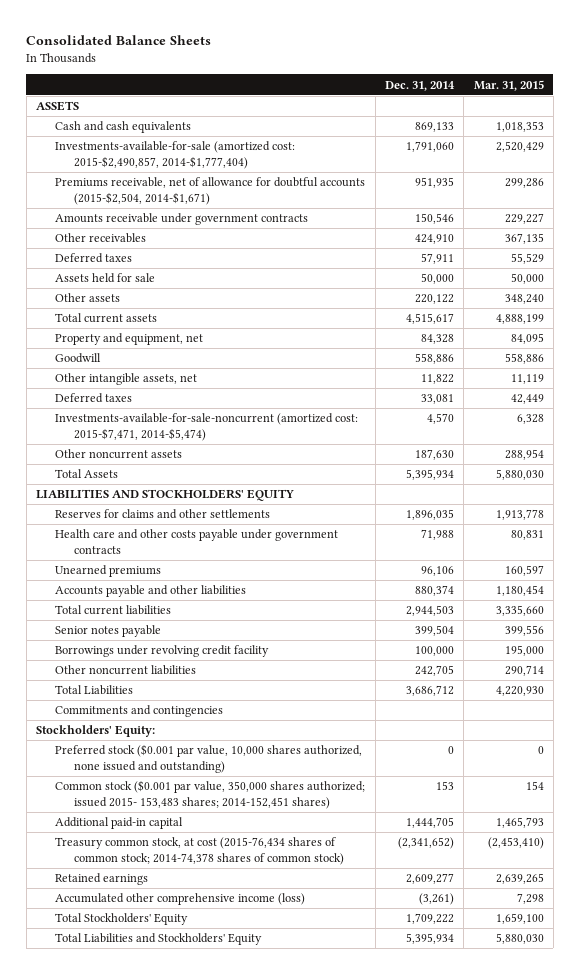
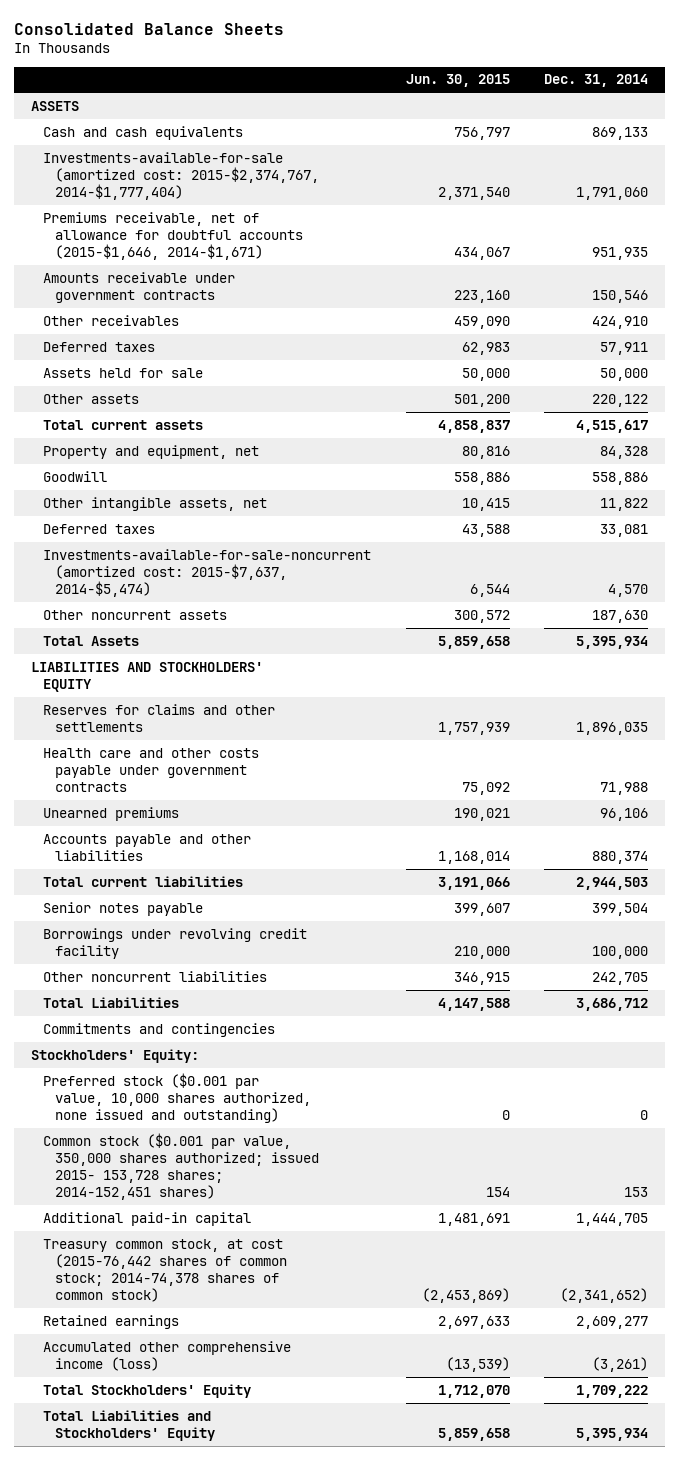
- | Dec. 31, 2014 | Mar. 31, 2015
+ | Jun. 30, 2015 | Dec. 31, 2014
- Investments-available-for-sale (amortized cost: 2015-$2,490,857, 2014-$1,777,404) | 1,791,060 | 2,520,429
- Premiums receivable, net of allowance for doubtful accounts (2015-$2,504, 2014-$1,671) | 951,935 | 299,286
+ Investments-available-for-sale (amortized cost: 2015-$2,374,767, 2014-$1,777,404) | 2,371,540 | 1,791,060
+ Premiums receivable, net of allowance for doubtful accounts (2015-$1,646, 2014-$1,671) | 434,067 | 951,935
- Investments-available-for-sale-noncurrent (amortized cost: 2015-$7,471, 2014-$5,474) | 4,570 | 6,328
+ Investments-available-for-sale-noncurrent (amortized cost: 2015-$7,637, 2014-$5,474) | 6,544 | 4,570
- Common stock ($0.001 par value, 350,000 shares authorized; issued 2015- 153,483 shares; 2014-152,451 shares) | 153 | 154
+ Common stock ($0.001 par value, 350,000 shares authorized; issued 2015- 153,728 shares; 2014-152,451 shares) | 154 | 153
- Treasury common stock, at cost (2015-76,434 shares of common stock; 2014-74,378 shares of common stock) | (2,341,652) | (2,453,410)
+ Treasury common stock, at cost (2015-76,442 shares of common stock; 2014-74,378 shares of common stock) | (2,453,869) | (2,341,652)

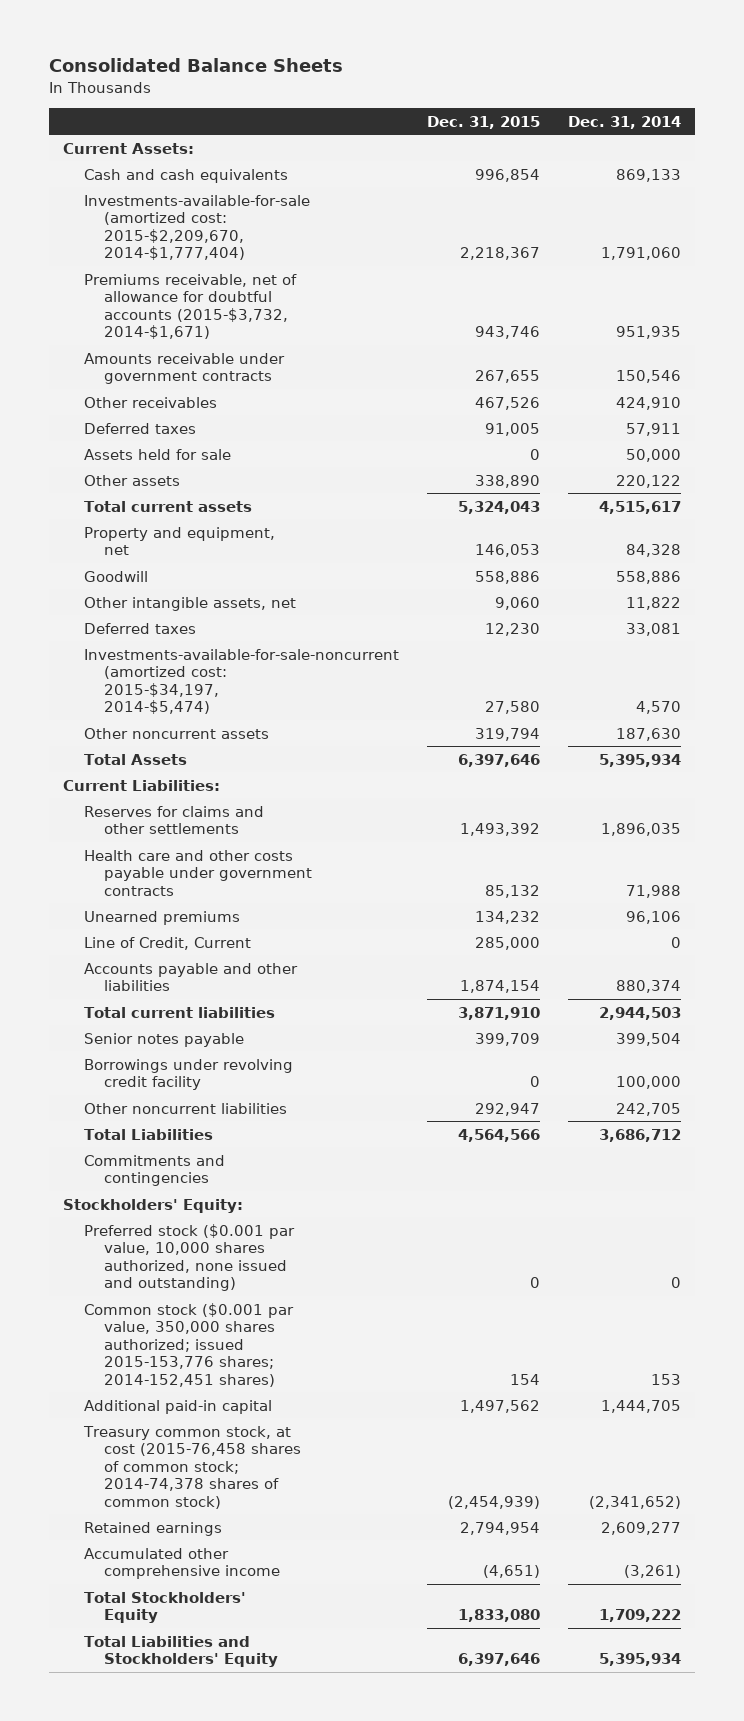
- | Jun. 30, 2015 | Dec. 31, 2014
+ | Dec. 31, 2015 | Dec. 31, 2014
- ASSETS
+ Current Assets:
- Investments-available-for-sale (amortized cost: 2015-$2,374,767, 2014-$1,777,404) | 2,371,540 | 1,791,060
- Premiums receivable, net of allowance for doubtful accounts (2015-$1,646, 2014-$1,671) | 434,067 | 951,935
+ Investments-available-for-sale (amortized cost: 2015-$2,209,670, 2014-$1,777,404) | 2,218,367 | 1,791,060
+ Premiums receivable, net of allowance for doubtful accounts (2015-$3,732, 2014-$1,671) | 943,746 | 951,935
- Investments-available-for-sale-noncurrent (amortized cost: 2015-$7,637, 2014-$5,474) | 6,544 | 4,570
+ Investments-available-for-sale-noncurrent (amortized cost: 2015-$34,197, 2014-$5,474) | 27,580 | 4,570
- LIABILITIES AND STOCKHOLDERS' EQUITY
+ Current Liabilities:
+ Line of Credit, Current | 285,000 | 0
- Common stock ($0.001 par value, 350,000 shares authorized; issued 2015- 153,728 shares; 2014-152,451 shares) | 154 | 153
+ Common stock ($0.001 par value, 350,000 shares authorized; issued 2015-153,776 shares; 2014-152,451 shares) | 154 | 153
- Treasury common stock, at cost (2015-76,442 shares of common stock; 2014-74,378 shares of common stock) | (2,453,869) | (2,341,652)
+ Treasury common stock, at cost (2015-76,458 shares of common stock; 2014-74,378 shares of common stock) | (2,454,939) | (2,341,652)
- Accumulated other comprehensive income (loss) | (13,539) | (3,261)
+ Accumulated other comprehensive income | (4,651) | (3,261)

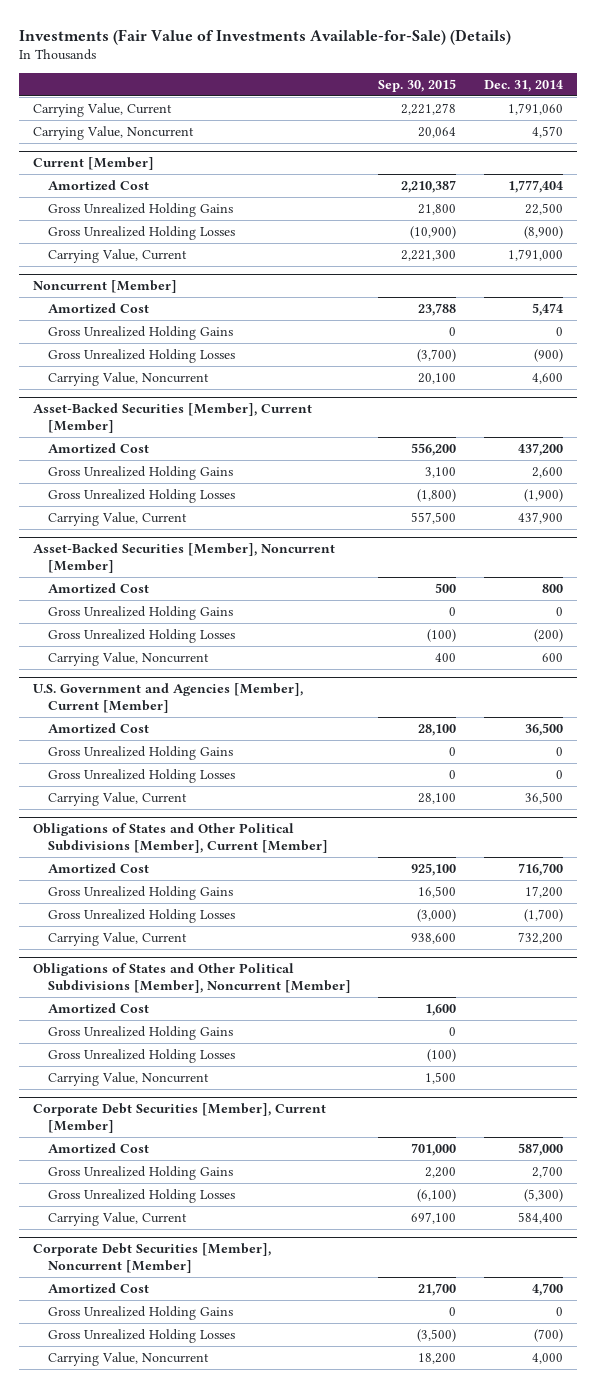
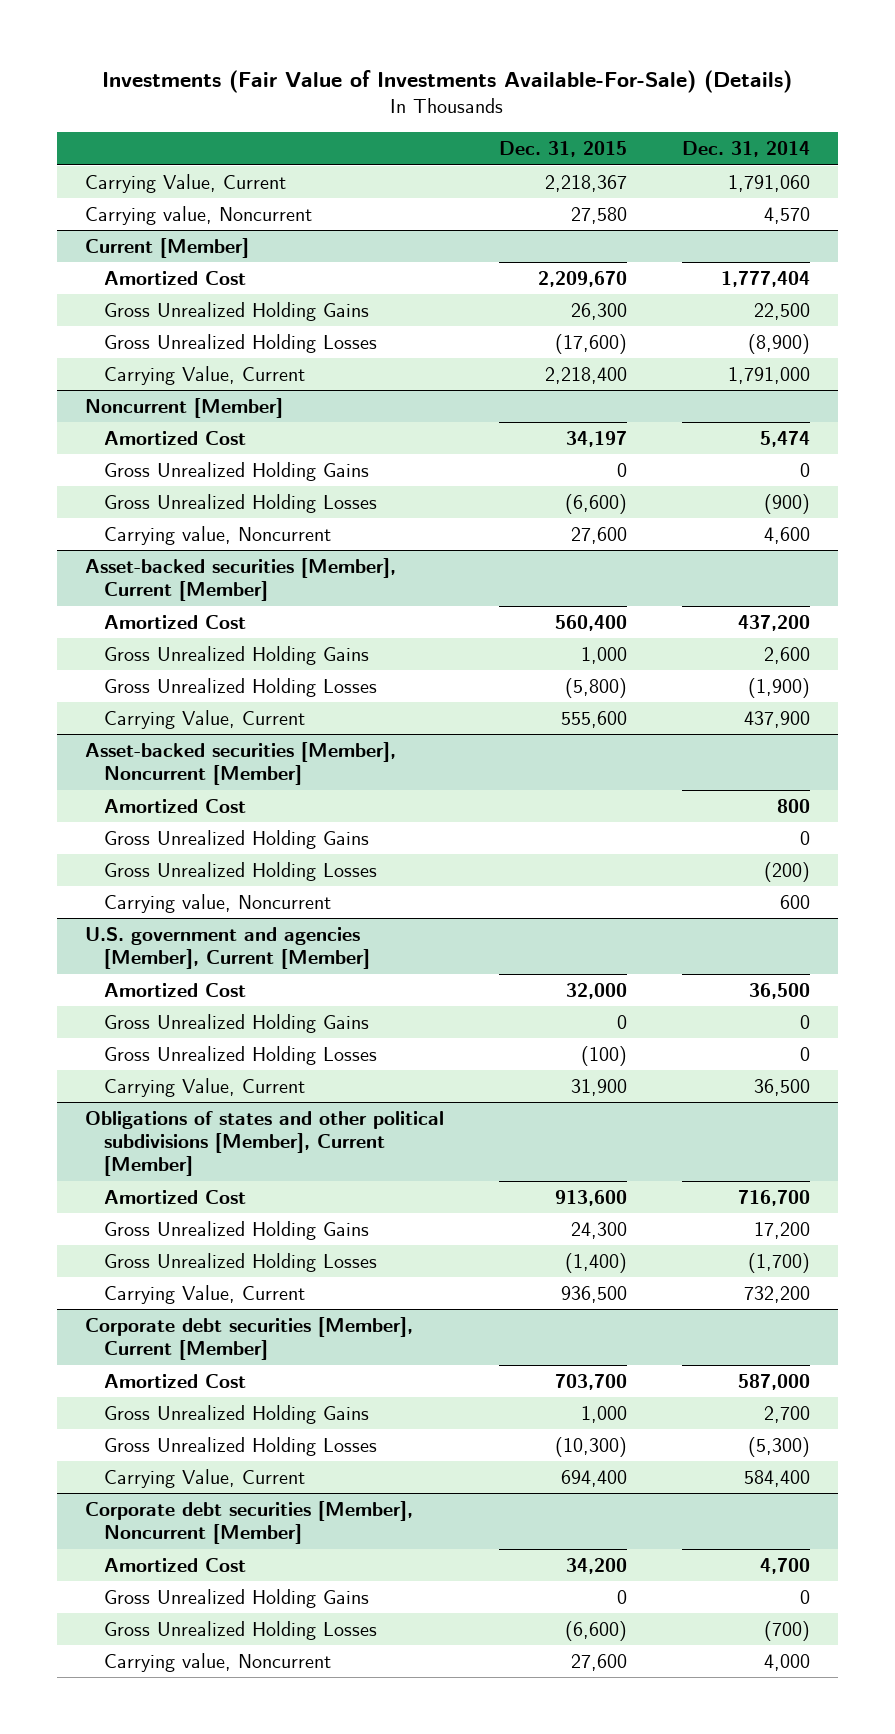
- Investments (Fair Value of Investments Available-for-Sale) (Details)
+ Investments (Fair Value of Investments Available-For-Sale) (Details)
- | Sep. 30, 2015 | Dec. 31, 2014
+ | Dec. 31, 2015 | Dec. 31, 2014
- Carrying Value, Noncurrent | 20,064 | 4,570
+ Carrying value, Noncurrent | 27,580 | 4,570
@ Noncurrent [Member]
- Carrying Value, Noncurrent | 20,100 | 4,600
- Asset-Backed Securities [Member], Current [Member]
@ Noncurrent [Member]
+ Carrying value, Noncurrent | 27,600 | 4,600
+ Asset-backed securities [Member], Current [Member]
- Asset-Backed Securities [Member], Noncurrent [Member]
+ Asset-backed securities [Member], Noncurrent [Member]
- Carrying Value, Noncurrent | 400 | 600
- U.S. Government and Agencies [Member], Current [Member]
+ Carrying value, Noncurrent | | 600
+ U.S. government and agencies [Member], Current [Member]
- Obligations of States and Other Political Subdivisions [Member], Current [Member]
+ Obligations of states and other political subdivisions [Member], Current [Member]
- Obligations of States and Other Political Subdivisions [Member], Noncurrent [Member]
- Amortized Cost | 1,600 |
- Gross Unrealized Holding Gains | 0 |
- Gross Unrealized Holding Losses | (100) |
- Carrying Value, Noncurrent | 1,500 |
- Corporate Debt Securities [Member], Current [Member]
+ Corporate debt securities [Member], Current [Member]
- Corporate Debt Securities [Member], Noncurrent [Member]
+ Corporate debt securities [Member], Noncurrent [Member]
- Carrying Value, Noncurrent | 18,200 | 4,000
+ Carrying value, Noncurrent | 27,600 | 4,000

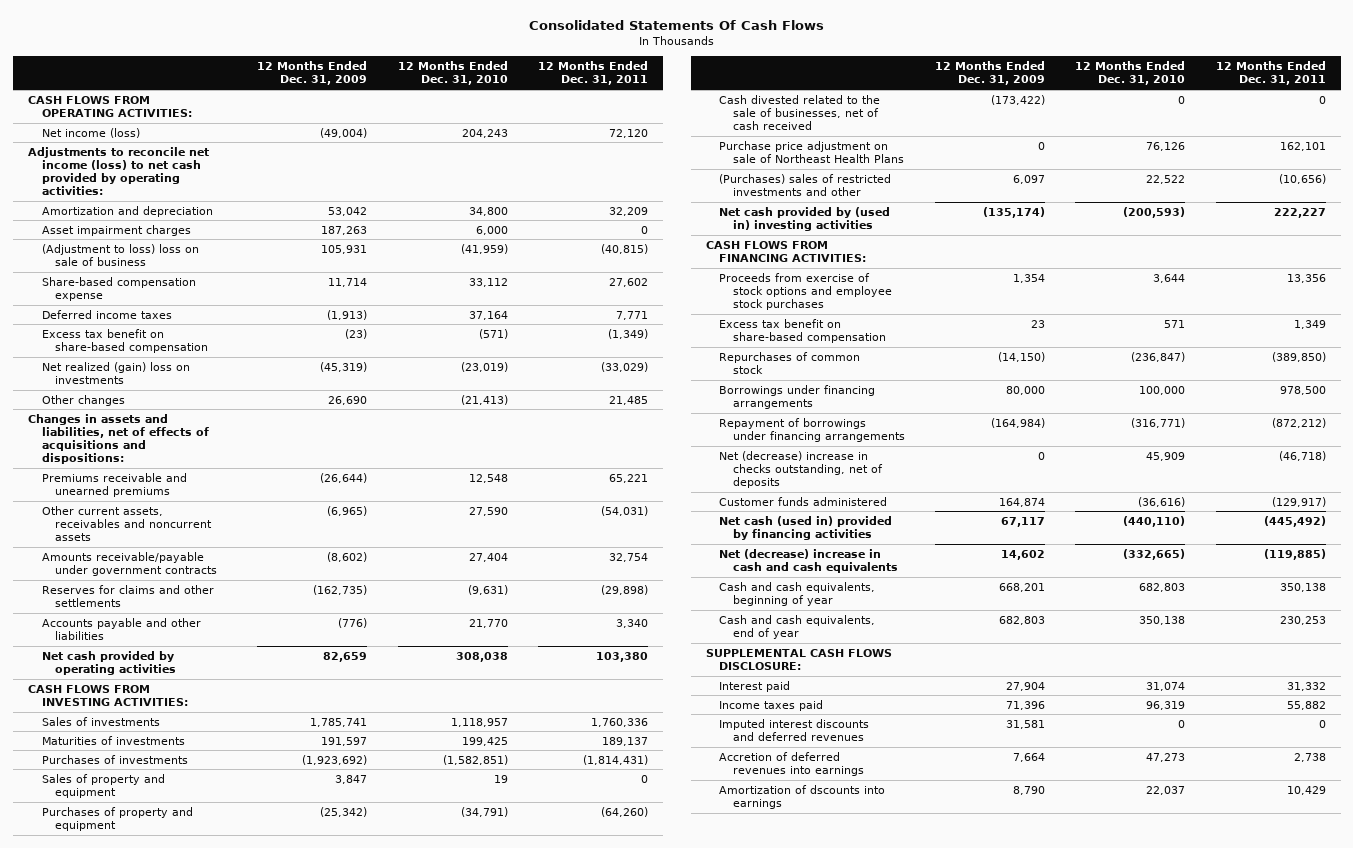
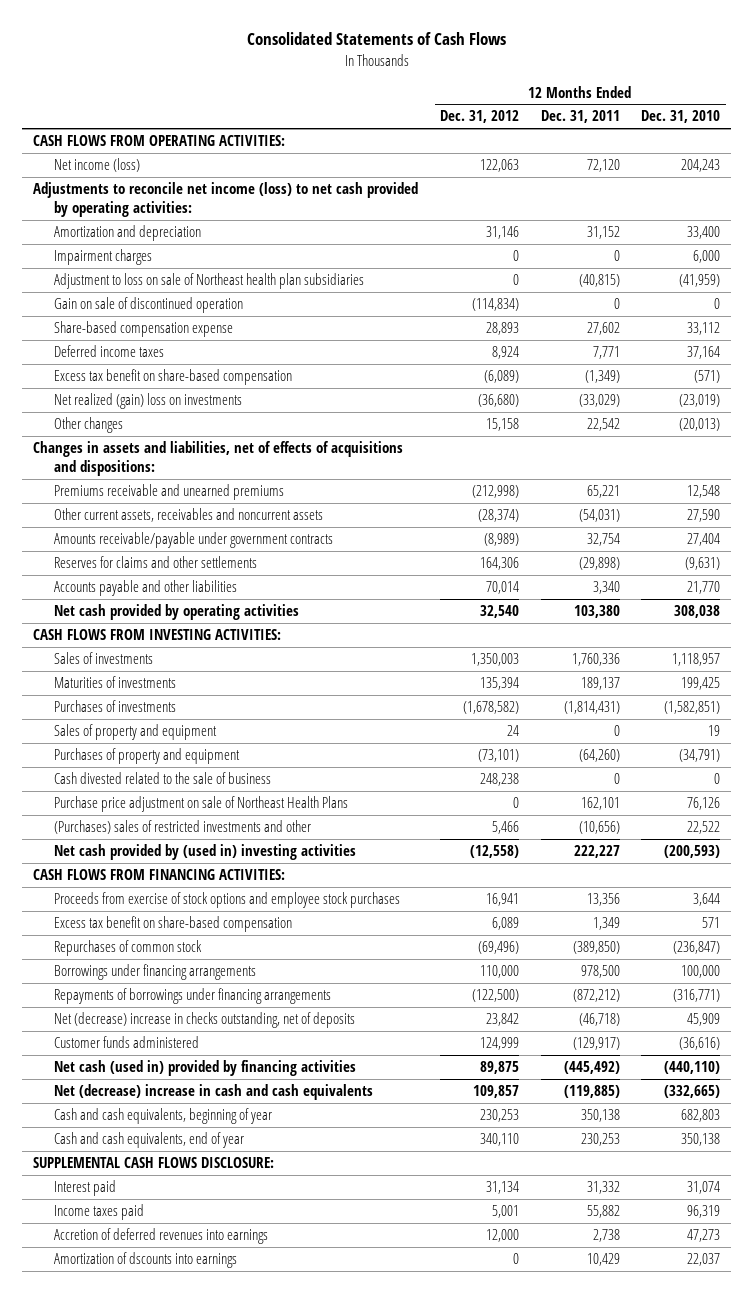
- Consolidated Statements Of Cash Flows
+ Consolidated Statements of Cash Flows
- | 12 Months Ended Dec. 31, 2009 | 12 Months Ended Dec. 31, 2010 | 12 Months Ended Dec. 31, 2011
+ | 12 Months Ended Dec. 31, 2012 | 12 Months Ended Dec. 31, 2011 | 12 Months Ended Dec. 31, 2010
- Amortization and depreciation | 53,042 | 34,800 | 32,209
- Asset impairment charges | 187,263 | 6,000 | 0
- (Adjustment to loss) loss on sale of business | 105,931 | (41,959) | (40,815)
+ Amortization and depreciation | 31,146 | 31,152 | 33,400
+ Impairment charges | 0 | 0 | 6,000
+ Adjustment to loss on sale of Northeast health plan subsidiaries | 0 | (40,815) | (41,959)
+ Gain on sale of discontinued operation | (114,834) | 0 | 0
- Other changes | 26,690 | (21,413) | 21,485
+ Other changes | 15,158 | 22,542 | (20,013)
- Cash divested related to the sale of businesses, net of cash received | (173,422) | 0 | 0
+ Cash divested related to the sale of business | 248,238 | 0 | 0
- Repayment of borrowings under financing arrangements | (164,984) | (316,771) | (872,212)
+ Repayments of borrowings under financing arrangements | (122,500) | (872,212) | (316,771)
- Imputed interest discounts and deferred revenues | 31,581 | 0 | 0

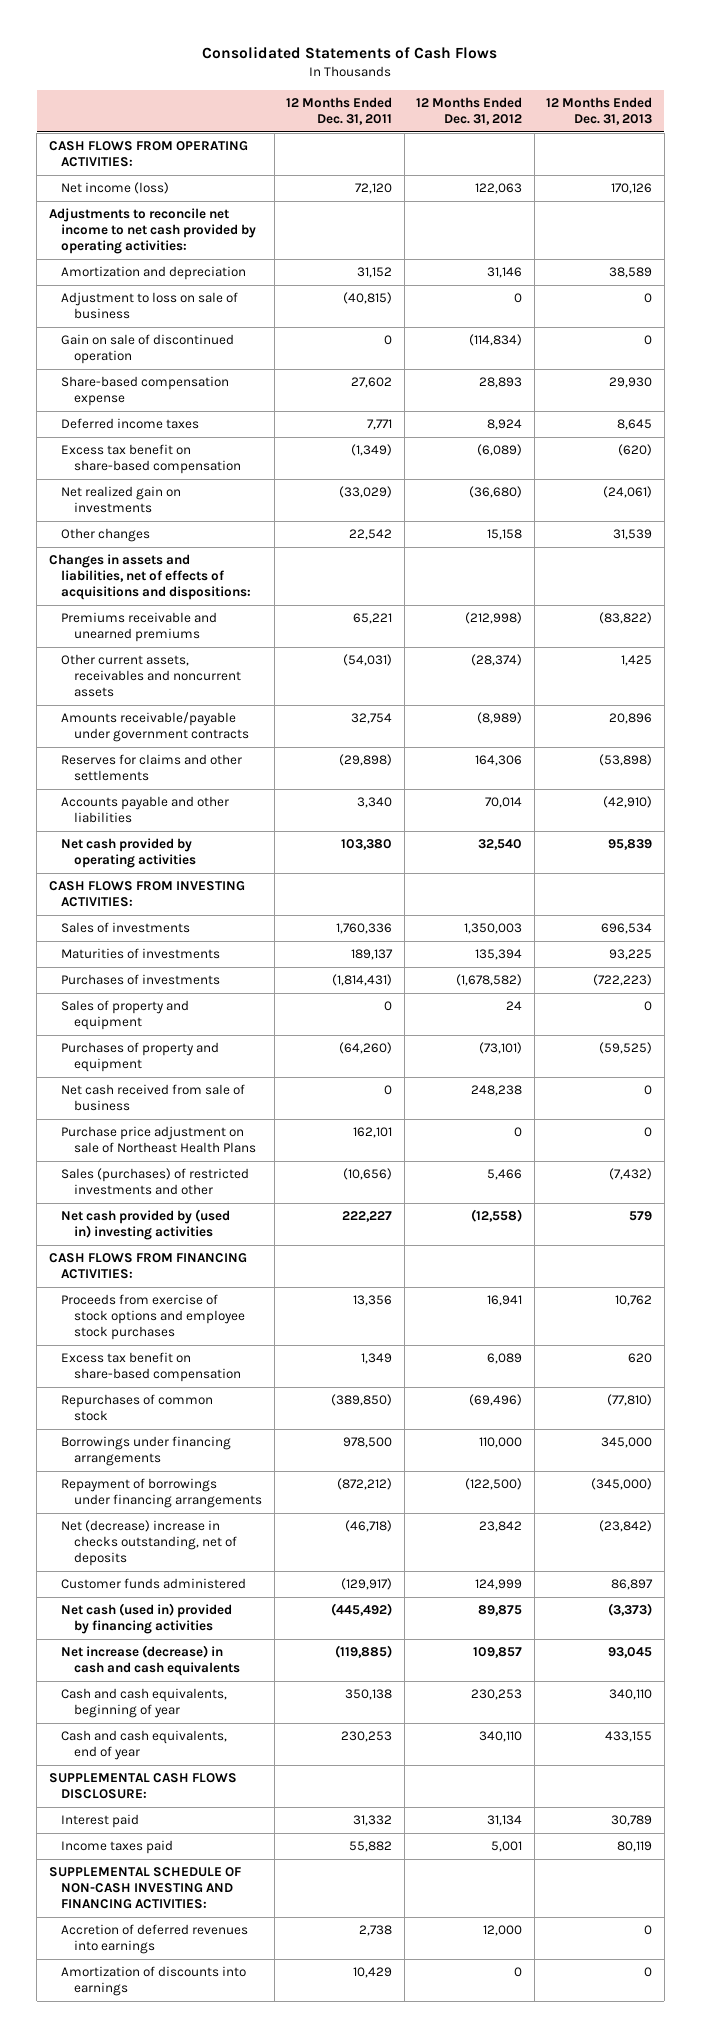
- | 12 Months Ended Dec. 31, 2012 | 12 Months Ended Dec. 31, 2011 | 12 Months Ended Dec. 31, 2010
+ | 12 Months Ended Dec. 31, 2011 | 12 Months Ended Dec. 31, 2012 | 12 Months Ended Dec. 31, 2013
- Adjustments to reconcile net income (loss) to net cash provided by operating activities:
+ Adjustments to reconcile net income to net cash provided by operating activities:
- Impairment charges | 0 | 0 | 6,000
- Adjustment to loss on sale of Northeast health plan subsidiaries | 0 | (40,815) | (41,959)
+ Adjustment to loss on sale of business | (40,815) | 0 | 0
- Net realized (gain) loss on investments | (36,680) | (33,029) | (23,019)
+ Net realized gain on investments | (33,029) | (36,680) | (24,061)
- Cash divested related to the sale of business | 248,238 | 0 | 0
+ Net cash received from sale of business | 0 | 248,238 | 0
- (Purchases) sales of restricted investments and other | 5,466 | (10,656) | 22,522
+ Sales (purchases) of restricted investments and other | (10,656) | 5,466 | (7,432)
- Repayments of borrowings under financing arrangements | (122,500) | (872,212) | (316,771)
+ Repayment of borrowings under financing arrangements | (872,212) | (122,500) | (345,000)
- Net (decrease) increase in cash and cash equivalents | 109,857 | (119,885) | (332,665)
+ Net increase (decrease) in cash and cash equivalents | (119,885) | 109,857 | 93,045
+ SUPPLEMENTAL SCHEDULE OF NON-CASH INVESTING AND FINANCING ACTIVITIES:
- Amortization of dscounts into earnings | 0 | 10,429 | 22,037
+ Amortization of discounts into earnings | 10,429 | 0 | 0

